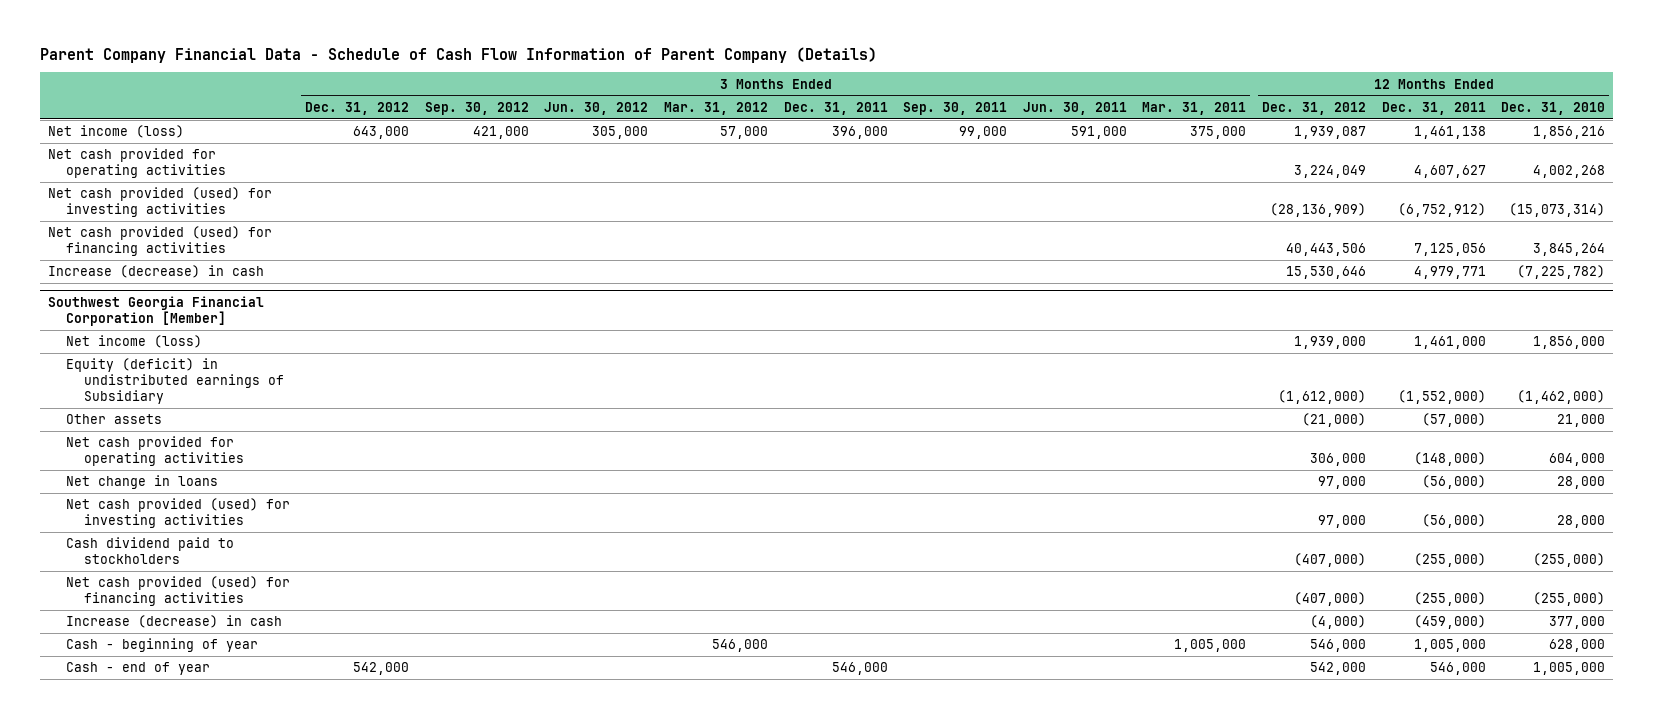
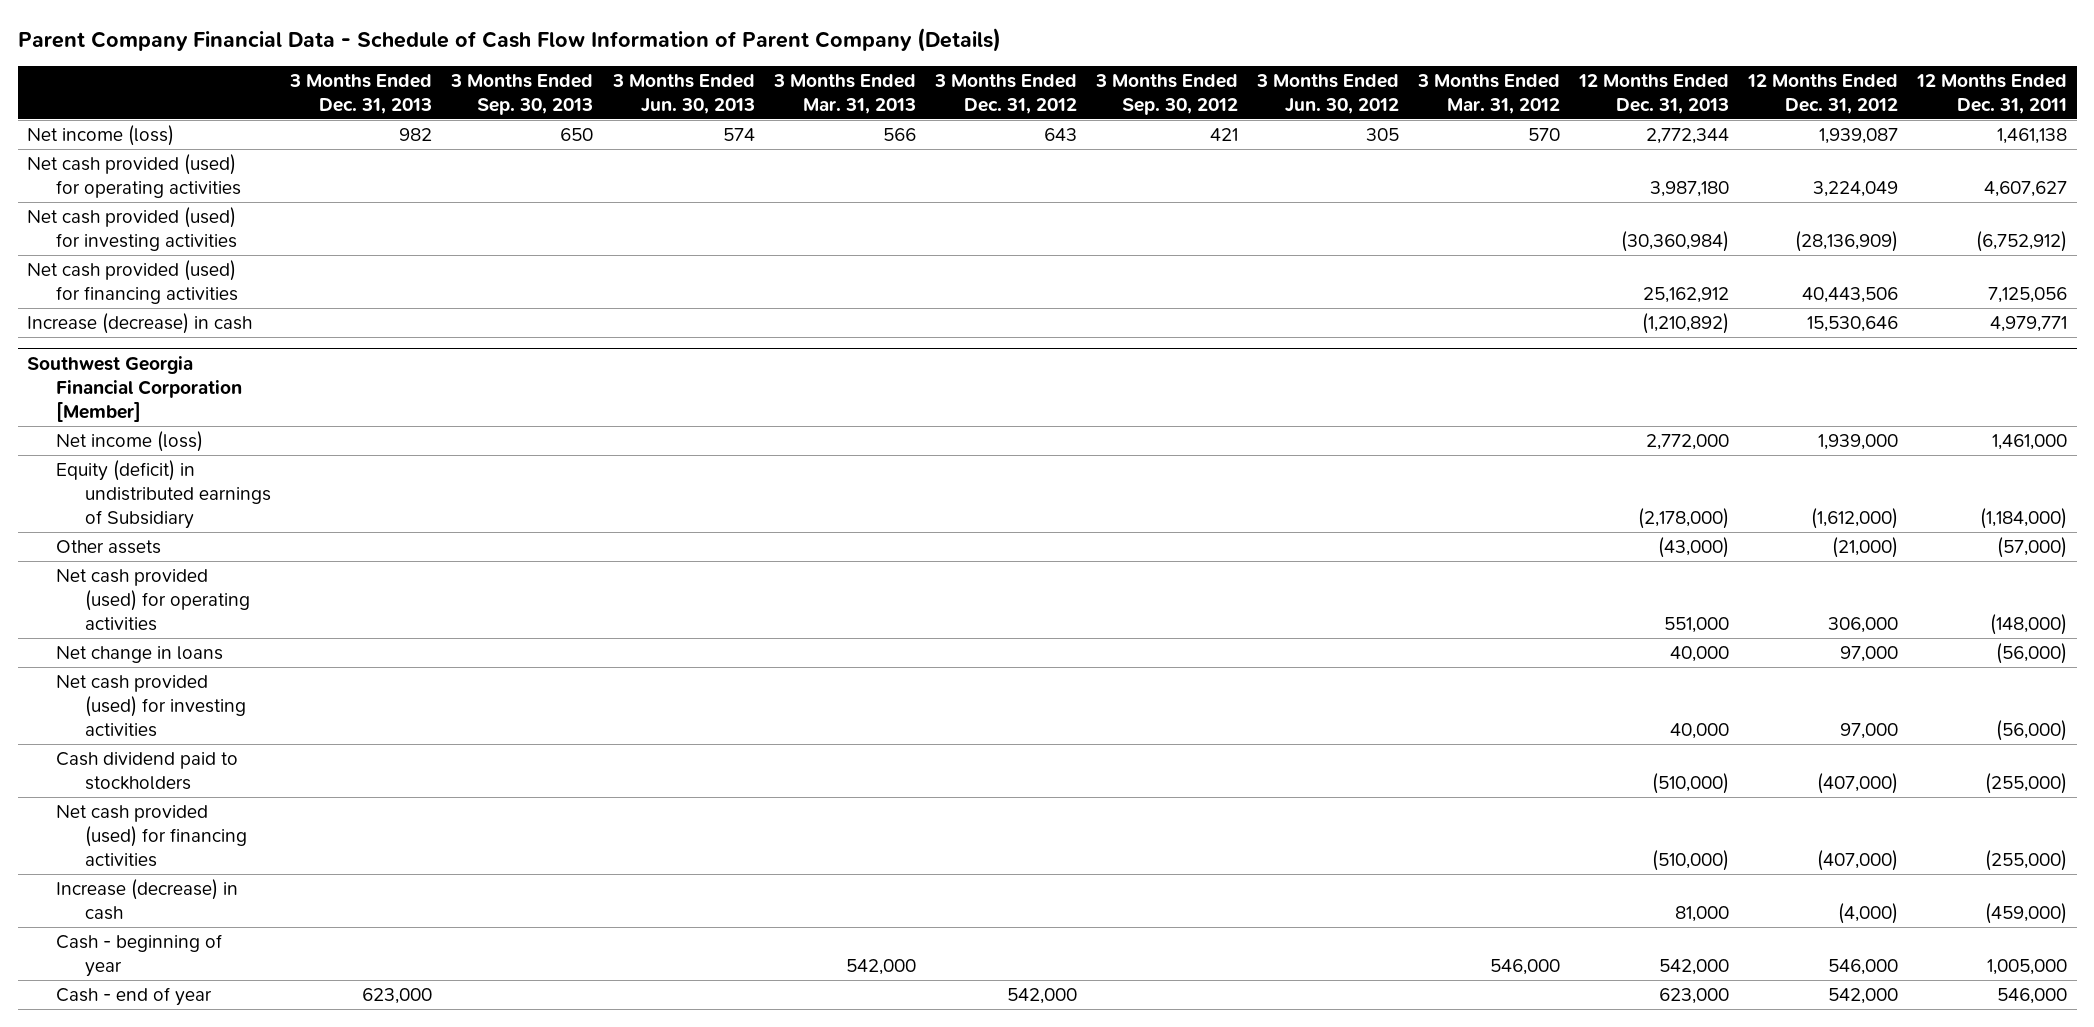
- | 3 Months Ended Dec. 31, 2012 | 3 Months Ended Sep. 30, 2012 | 3 Months Ended Jun. 30, 2012 | 3 Months Ended Mar. 31, 2012 | 3 Months Ended Dec. 31, 2011 | 3 Months Ended Sep. 30, 2011 | 3 Months Ended Jun. 30, 2011 | 3 Months Ended Mar. 31, 2011 | 12 Months Ended Dec. 31, 2012 | 12 Months Ended Dec. 31, 2011 | 12 Months Ended Dec. 31, 2010
+ | 3 Months Ended Dec. 31, 2013 | 3 Months Ended Sep. 30, 2013 | 3 Months Ended Jun. 30, 2013 | 3 Months Ended Mar. 31, 2013 | 3 Months Ended Dec. 31, 2012 | 3 Months Ended Sep. 30, 2012 | 3 Months Ended Jun. 30, 2012 | 3 Months Ended Mar. 31, 2012 | 12 Months Ended Dec. 31, 2013 | 12 Months Ended Dec. 31, 2012 | 12 Months Ended Dec. 31, 2011
- Net income (loss) | 643,000 | 421,000 | 305,000 | 57,000 | 396,000 | 99,000 | 591,000 | 375,000 | 1,939,087 | 1,461,138 | 1,856,216
- Net cash provided for operating activities | | | | | | | | | 3,224,049 | 4,607,627 | 4,002,268
+ Net income (loss) | 982 | 650 | 574 | 566 | 643 | 421 | 305 | 570 | 2,772,344 | 1,939,087 | 1,461,138
+ Net cash provided (used) for operating activities | | | | | | | | | 3,987,180 | 3,224,049 | 4,607,627
@ Southwest Georgia Financial Corporation [Member]
- Equity (deficit) in undistributed earnings of Subsidiary | | | | | | | | | (1,612,000) | (1,552,000) | (1,462,000)
+ Equity (deficit) in undistributed earnings of Subsidiary | | | | | | | | | (2,178,000) | (1,612,000) | (1,184,000)
- Net cash provided for operating activities | | | | | | | | | 306,000 | (148,000) | 604,000
+ Net cash provided (used) for operating activities | | | | | | | | | 551,000 | 306,000 | (148,000)

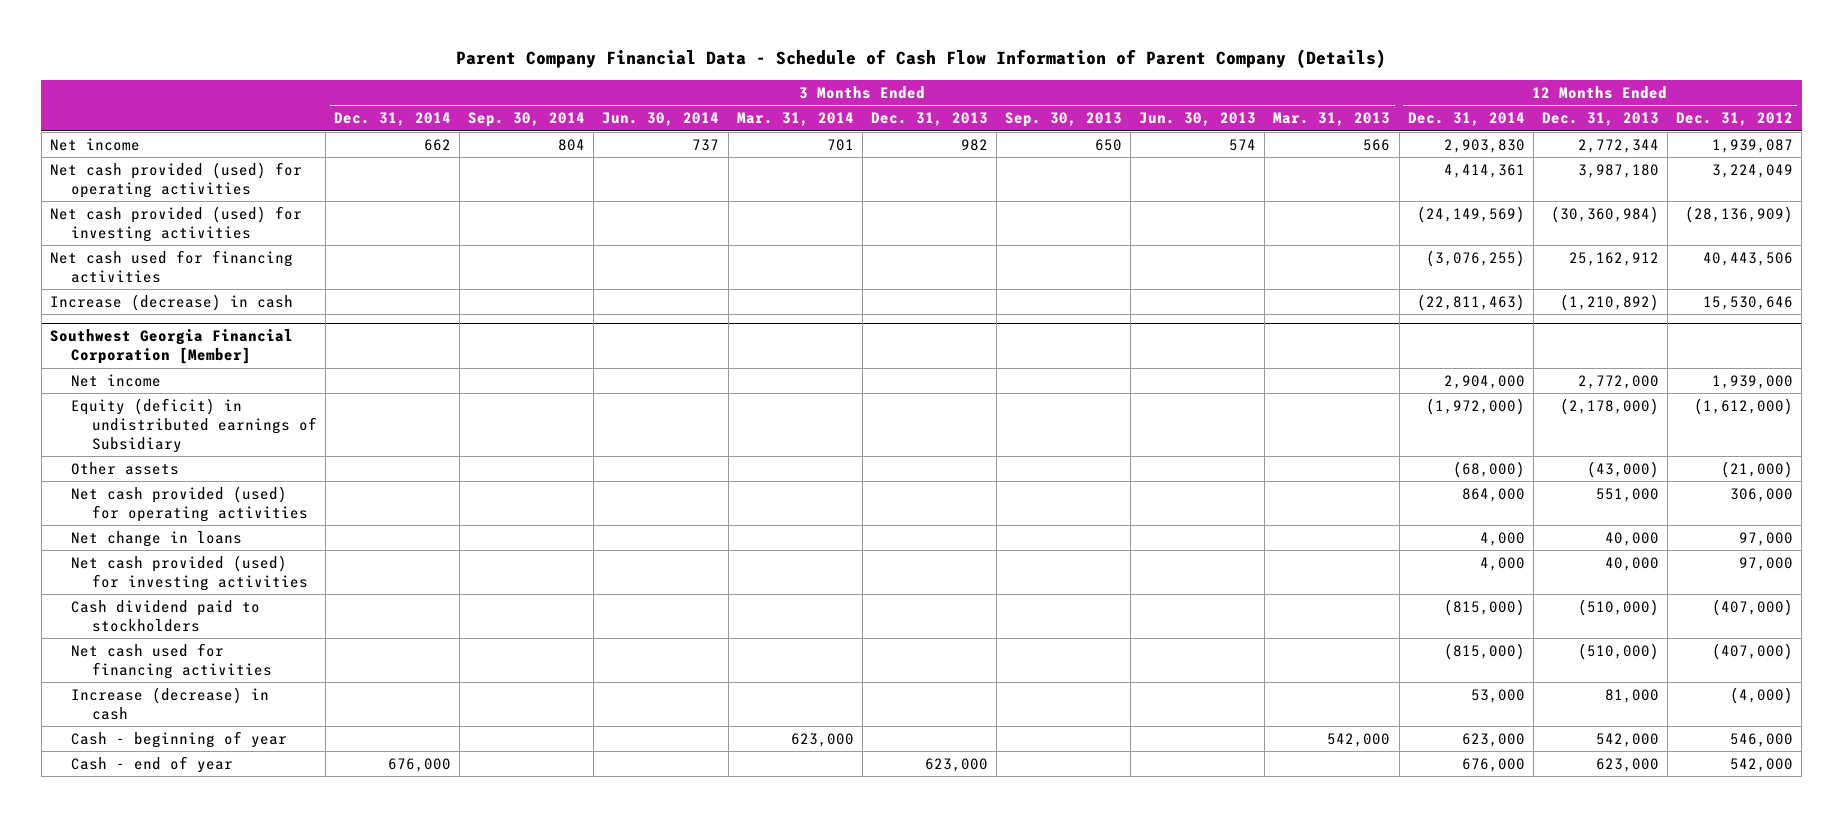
- | 3 Months Ended Dec. 31, 2013 | 3 Months Ended Sep. 30, 2013 | 3 Months Ended Jun. 30, 2013 | 3 Months Ended Mar. 31, 2013 | 3 Months Ended Dec. 31, 2012 | 3 Months Ended Sep. 30, 2012 | 3 Months Ended Jun. 30, 2012 | 3 Months Ended Mar. 31, 2012 | 12 Months Ended Dec. 31, 2013 | 12 Months Ended Dec. 31, 2012 | 12 Months Ended Dec. 31, 2011
+ | 3 Months Ended Dec. 31, 2014 | 3 Months Ended Sep. 30, 2014 | 3 Months Ended Jun. 30, 2014 | 3 Months Ended Mar. 31, 2014 | 3 Months Ended Dec. 31, 2013 | 3 Months Ended Sep. 30, 2013 | 3 Months Ended Jun. 30, 2013 | 3 Months Ended Mar. 31, 2013 | 12 Months Ended Dec. 31, 2014 | 12 Months Ended Dec. 31, 2013 | 12 Months Ended Dec. 31, 2012
- Net income (loss) | 982 | 650 | 574 | 566 | 643 | 421 | 305 | 570 | 2,772,344 | 1,939,087 | 1,461,138
+ Net income | 662 | 804 | 737 | 701 | 982 | 650 | 574 | 566 | 2,903,830 | 2,772,344 | 1,939,087
- Net cash provided (used) for financing activities | | | | | | | | | 25,162,912 | 40,443,506 | 7,125,056
+ Net cash used for financing activities | | | | | | | | | (3,076,255) | 25,162,912 | 40,443,506
@ Southwest Georgia Financial Corporation [Member]
- Net income (loss) | | | | | | | | | 2,772,000 | 1,939,000 | 1,461,000
+ Net income | | | | | | | | | 2,904,000 | 2,772,000 | 1,939,000
- Net cash provided (used) for financing activities | | | | | | | | | (510,000) | (407,000) | (255,000)
+ Net cash used for financing activities | | | | | | | | | (815,000) | (510,000) | (407,000)

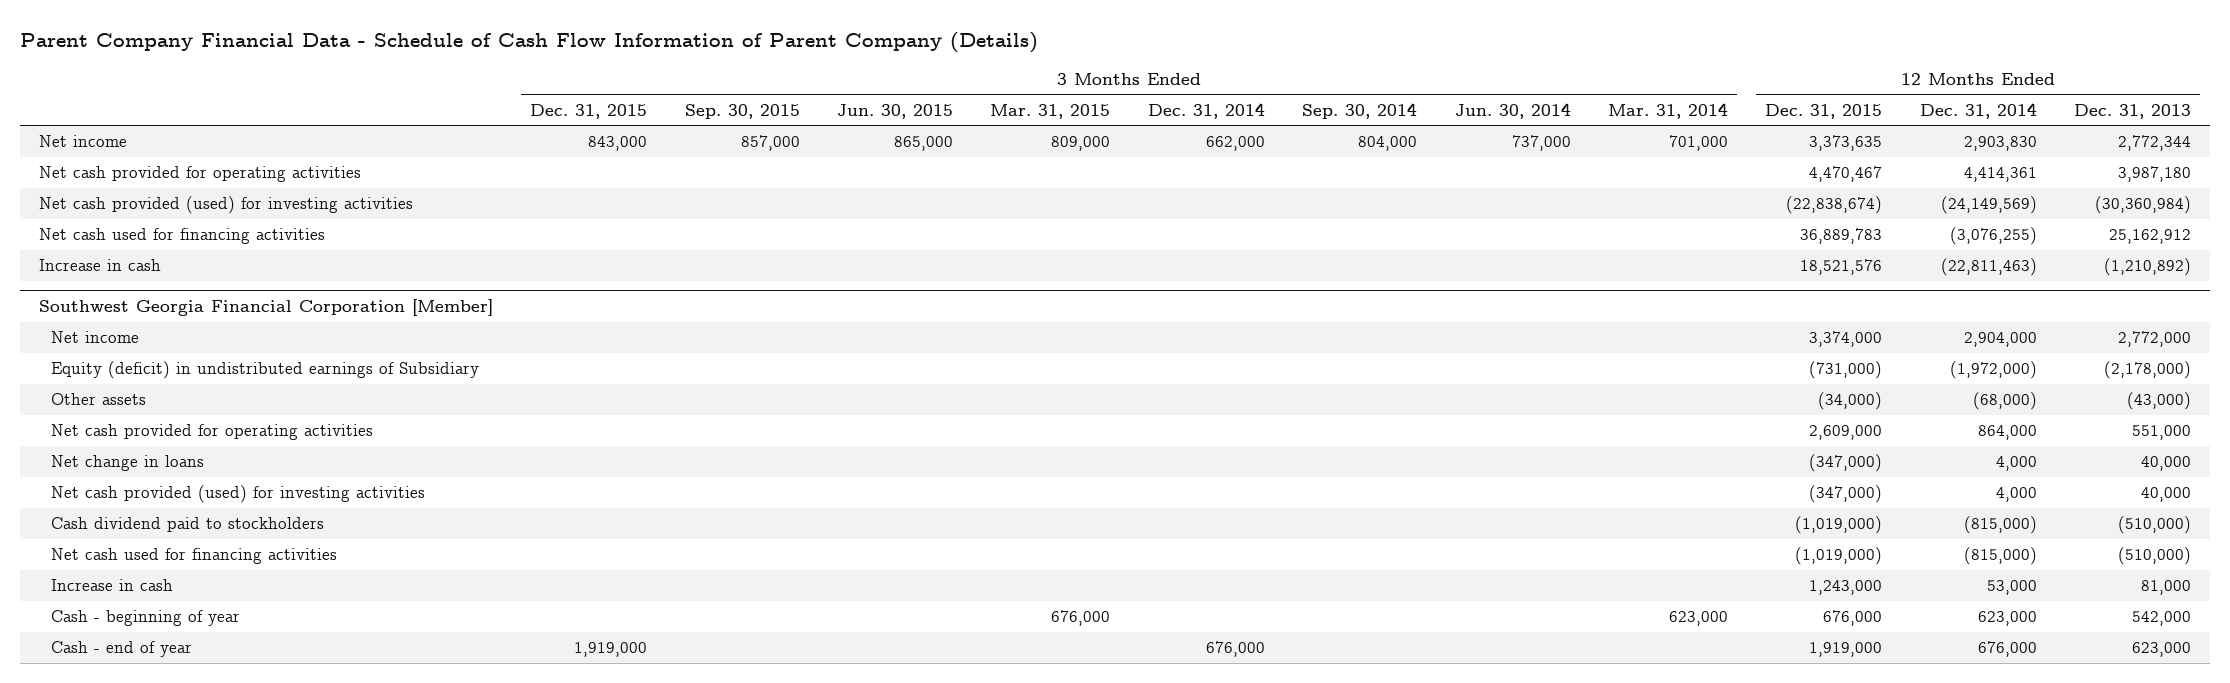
- | 3 Months Ended Dec. 31, 2014 | 3 Months Ended Sep. 30, 2014 | 3 Months Ended Jun. 30, 2014 | 3 Months Ended Mar. 31, 2014 | 3 Months Ended Dec. 31, 2013 | 3 Months Ended Sep. 30, 2013 | 3 Months Ended Jun. 30, 2013 | 3 Months Ended Mar. 31, 2013 | 12 Months Ended Dec. 31, 2014 | 12 Months Ended Dec. 31, 2013 | 12 Months Ended Dec. 31, 2012
+ | 3 Months Ended Dec. 31, 2015 | 3 Months Ended Sep. 30, 2015 | 3 Months Ended Jun. 30, 2015 | 3 Months Ended Mar. 31, 2015 | 3 Months Ended Dec. 31, 2014 | 3 Months Ended Sep. 30, 2014 | 3 Months Ended Jun. 30, 2014 | 3 Months Ended Mar. 31, 2014 | 12 Months Ended Dec. 31, 2015 | 12 Months Ended Dec. 31, 2014 | 12 Months Ended Dec. 31, 2013
- Net income | 662 | 804 | 737 | 701 | 982 | 650 | 574 | 566 | 2,903,830 | 2,772,344 | 1,939,087
- Net cash provided (used) for operating activities | | | | | | | | | 4,414,361 | 3,987,180 | 3,224,049
+ Net income | 843,000 | 857,000 | 865,000 | 809,000 | 662,000 | 804,000 | 737,000 | 701,000 | 3,373,635 | 2,903,830 | 2,772,344
+ Net cash provided for operating activities | | | | | | | | | 4,470,467 | 4,414,361 | 3,987,180
- Increase (decrease) in cash | | | | | | | | | (22,811,463) | (1,210,892) | 15,530,646
+ Increase in cash | | | | | | | | | 18,521,576 | (22,811,463) | (1,210,892)
@ Southwest Georgia Financial Corporation [Member]
- Net cash provided (used) for operating activities | | | | | | | | | 864,000 | 551,000 | 306,000
+ Net cash provided for operating activities | | | | | | | | | 2,609,000 | 864,000 | 551,000
- Increase (decrease) in cash | | | | | | | | | 53,000 | 81,000 | (4,000)
+ Increase in cash | | | | | | | | | 1,243,000 | 53,000 | 81,000

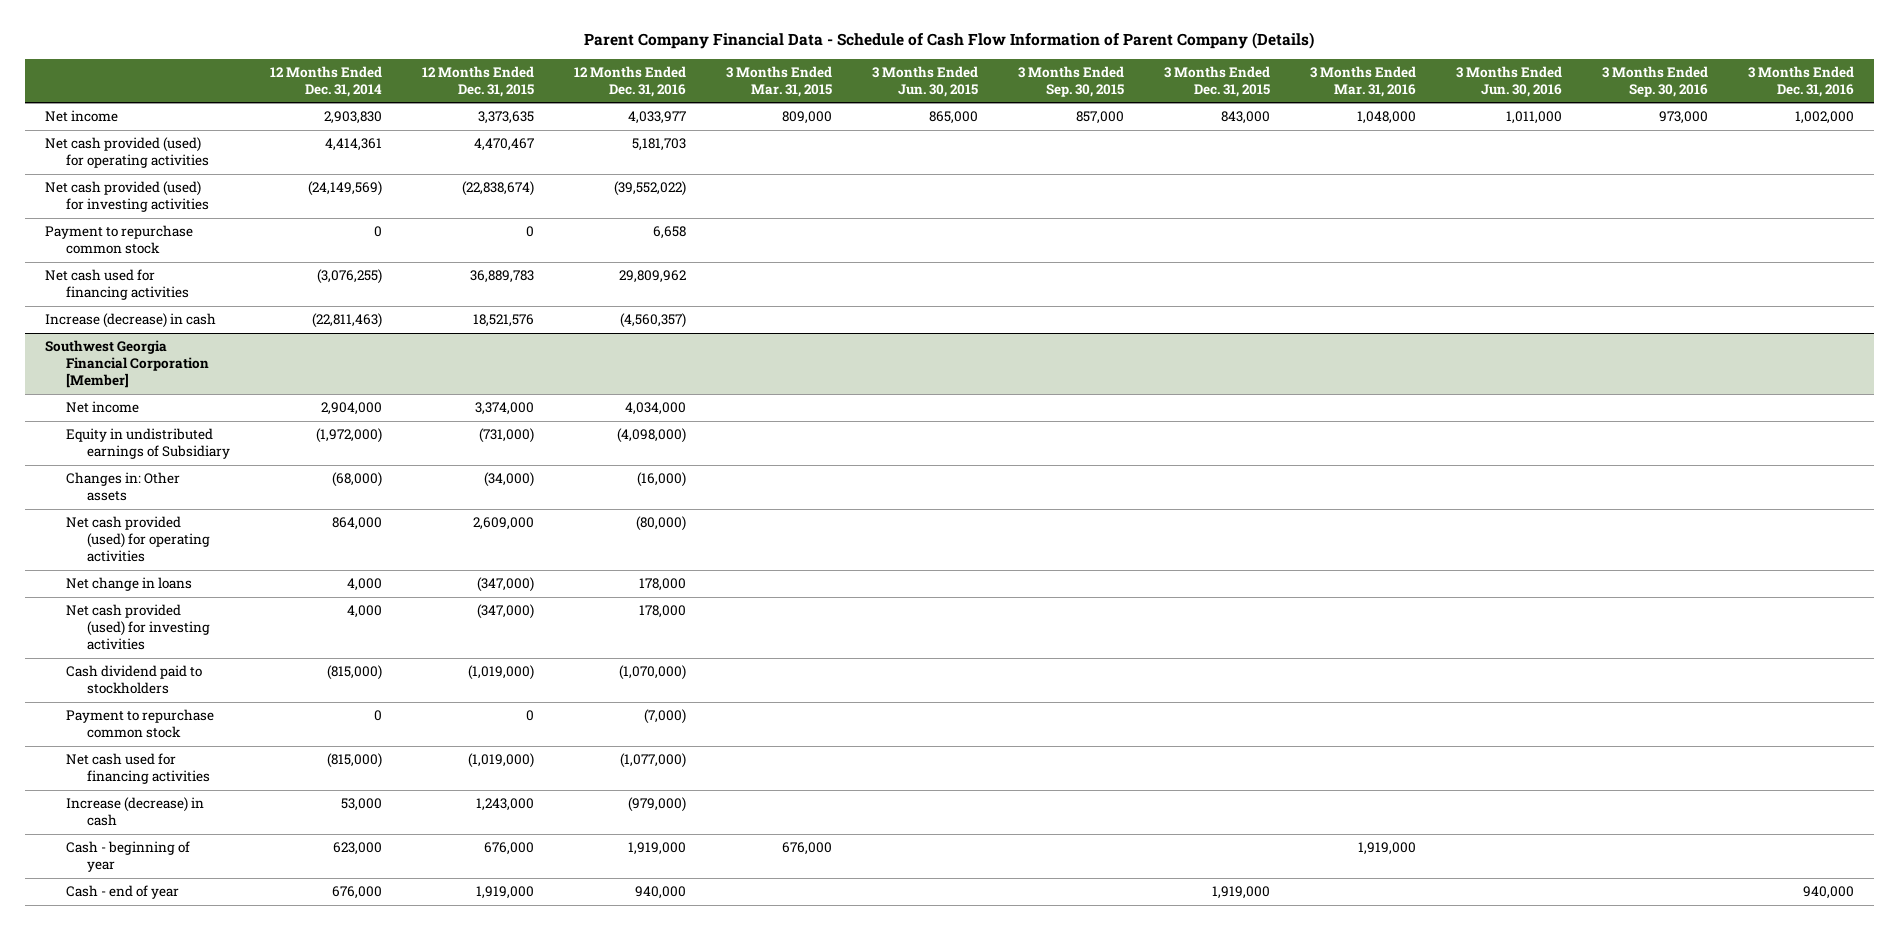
- | 3 Months Ended Dec. 31, 2015 | 3 Months Ended Sep. 30, 2015 | 3 Months Ended Jun. 30, 2015 | 3 Months Ended Mar. 31, 2015 | 3 Months Ended Dec. 31, 2014 | 3 Months Ended Sep. 30, 2014 | 3 Months Ended Jun. 30, 2014 | 3 Months Ended Mar. 31, 2014 | 12 Months Ended Dec. 31, 2015 | 12 Months Ended Dec. 31, 2014 | 12 Months Ended Dec. 31, 2013
+ | 12 Months Ended Dec. 31, 2014 | 12 Months Ended Dec. 31, 2015 | 12 Months Ended Dec. 31, 2016 | 3 Months Ended Mar. 31, 2015 | 3 Months Ended Jun. 30, 2015 | 3 Months Ended Sep. 30, 2015 | 3 Months Ended Dec. 31, 2015 | 3 Months Ended Mar. 31, 2016 | 3 Months Ended Jun. 30, 2016 | 3 Months Ended Sep. 30, 2016 | 3 Months Ended Dec. 31, 2016
- Net cash provided for operating activities | | | | | | | | | 4,470,467 | 4,414,361 | 3,987,180
+ Net cash provided (used) for operating activities | 4,414,361 | 4,470,467 | 5,181,703 | | | | | | | |
+ Payment to repurchase common stock | 0 | 0 | 6,658 | | | | | | | |
- Increase in cash | | | | | | | | | 18,521,576 | (22,811,463) | (1,210,892)
+ Increase (decrease) in cash | (22,811,463) | 18,521,576 | (4,560,357) | | | | | | | |
@ Southwest Georgia Financial Corporation [Member]
- Equity (deficit) in undistributed earnings of Subsidiary | | | | | | | | | (731,000) | (1,972,000) | (2,178,000)
- Other assets | | | | | | | | | (34,000) | (68,000) | (43,000)
- Net cash provided for operating activities | | | | | | | | | 2,609,000 | 864,000 | 551,000
+ Equity in undistributed earnings of Subsidiary | (1,972,000) | (731,000) | (4,098,000) | | | | | | | |
+ Changes in: Other assets | (68,000) | (34,000) | (16,000) | | | | | | | |
+ Net cash provided (used) for operating activities | 864,000 | 2,609,000 | (80,000) | | | | | | | |
+ Payment to repurchase common stock | 0 | 0 | (7,000) | | | | | | | |
- Increase in cash | | | | | | | | | 1,243,000 | 53,000 | 81,000
+ Increase (decrease) in cash | 53,000 | 1,243,000 | (979,000) | | | | | | | |

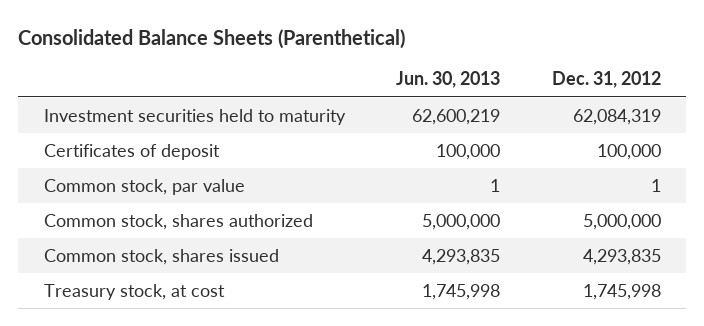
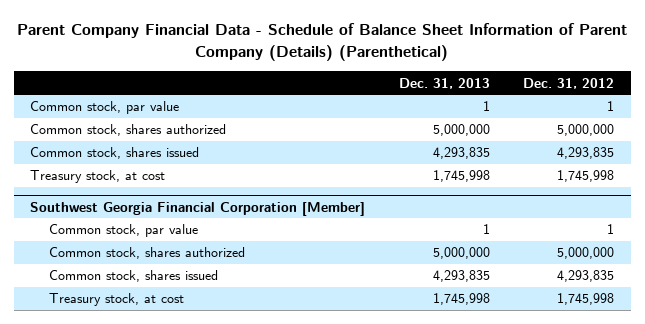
- Consolidated Balance Sheets (Parenthetical)
+ Parent Company Financial Data - Schedule of Balance Sheet Information of Parent Company (Details) (Parenthetical)
- | Jun. 30, 2013 | Dec. 31, 2012
+ | Dec. 31, 2013 | Dec. 31, 2012
- Investment securities held to maturity | 62,600,219 | 62,084,319
- Certificates of deposit | 100,000 | 100,000
+ Southwest Georgia Financial Corporation [Member]
+ Common stock, par value | 1 | 1
+ Common stock, shares authorized | 5,000,000 | 5,000,000
+ Common stock, shares issued | 4,293,835 | 4,293,835
+ Treasury stock, at cost | 1,745,998 | 1,745,998

